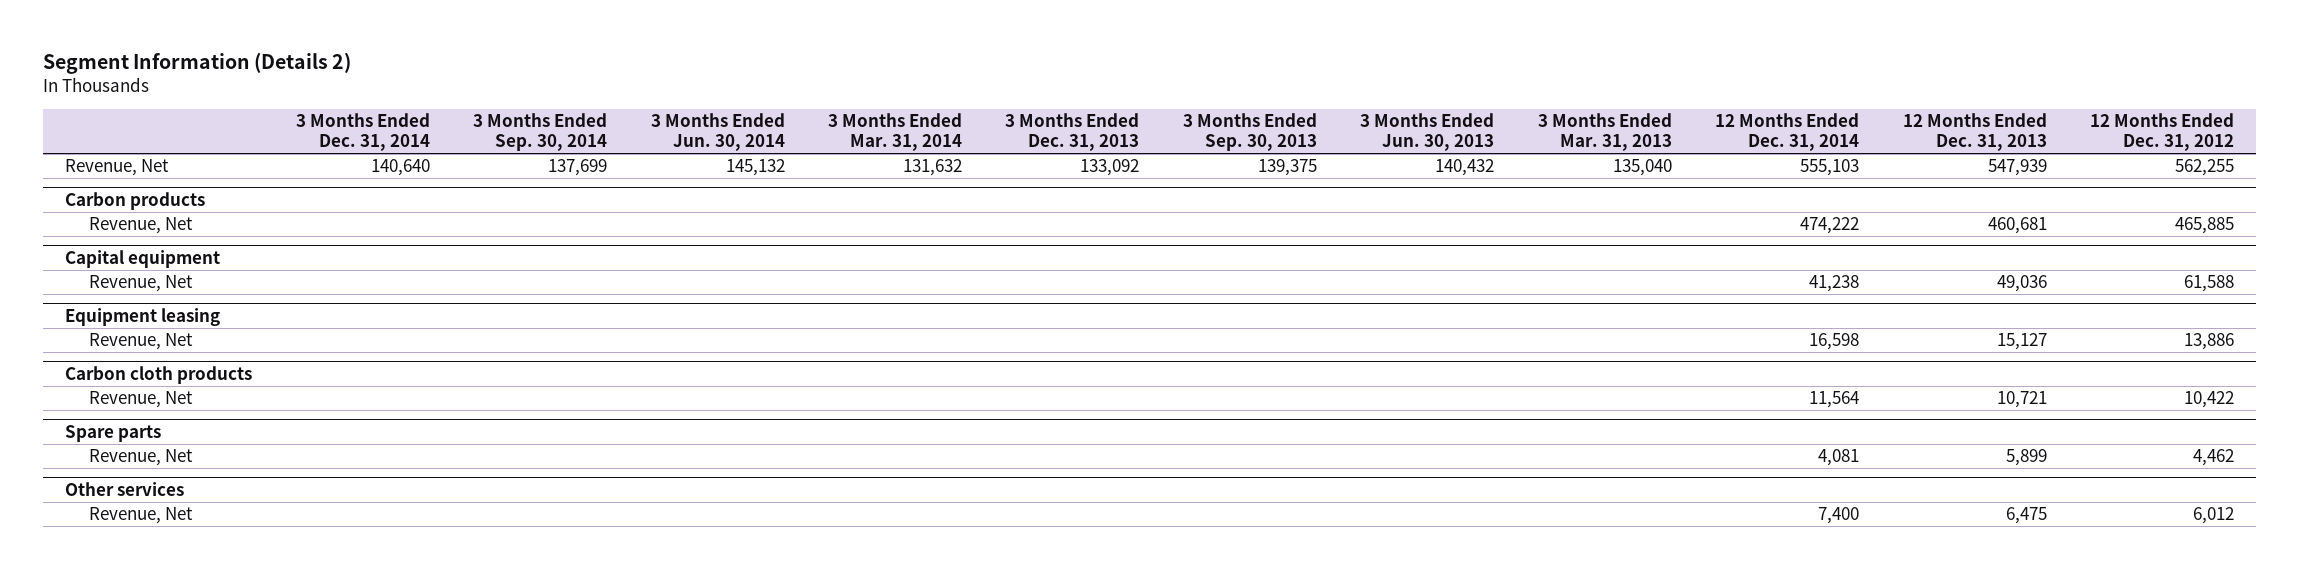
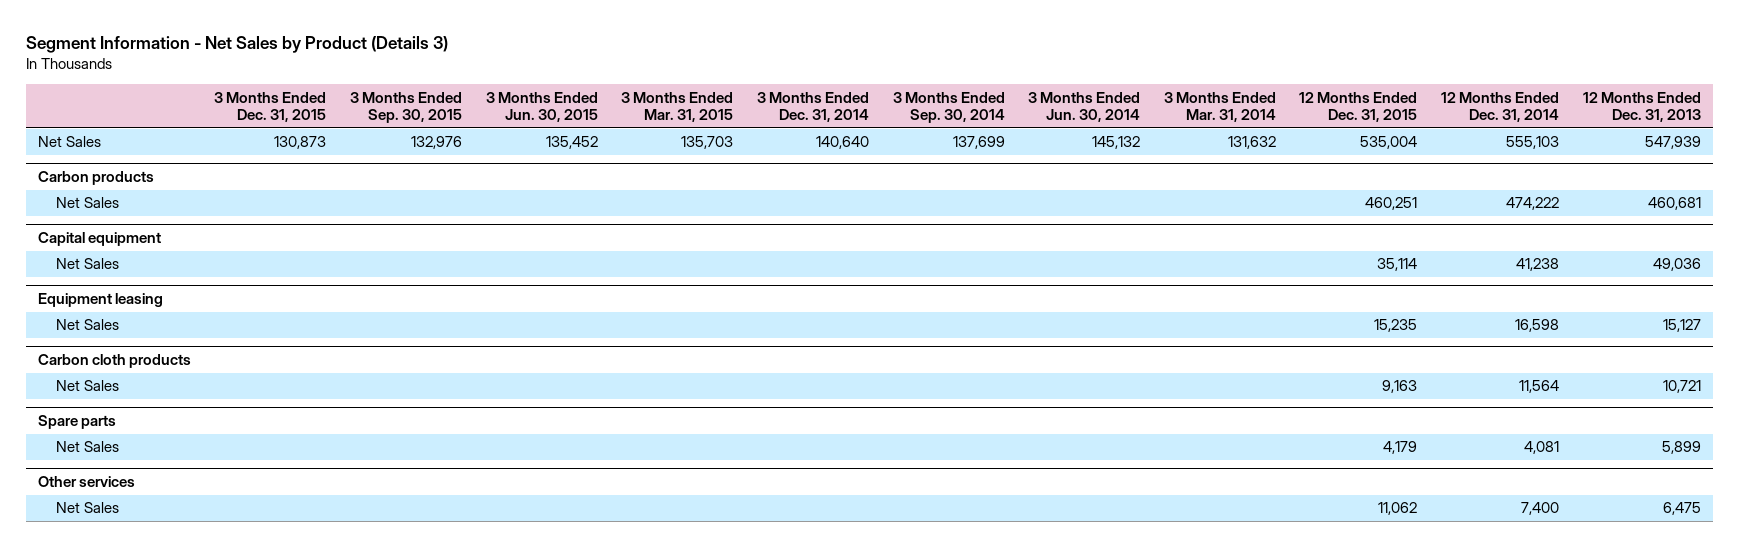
- Segment Information (Details 2)
+ Segment Information - Net Sales by Product (Details 3)
- | 3 Months Ended Dec. 31, 2014 | 3 Months Ended Sep. 30, 2014 | 3 Months Ended Jun. 30, 2014 | 3 Months Ended Mar. 31, 2014 | 3 Months Ended Dec. 31, 2013 | 3 Months Ended Sep. 30, 2013 | 3 Months Ended Jun. 30, 2013 | 3 Months Ended Mar. 31, 2013 | 12 Months Ended Dec. 31, 2014 | 12 Months Ended Dec. 31, 2013 | 12 Months Ended Dec. 31, 2012
+ | 3 Months Ended Dec. 31, 2015 | 3 Months Ended Sep. 30, 2015 | 3 Months Ended Jun. 30, 2015 | 3 Months Ended Mar. 31, 2015 | 3 Months Ended Dec. 31, 2014 | 3 Months Ended Sep. 30, 2014 | 3 Months Ended Jun. 30, 2014 | 3 Months Ended Mar. 31, 2014 | 12 Months Ended Dec. 31, 2015 | 12 Months Ended Dec. 31, 2014 | 12 Months Ended Dec. 31, 2013
- Revenue, Net | 140,640 | 137,699 | 145,132 | 131,632 | 133,092 | 139,375 | 140,432 | 135,040 | 555,103 | 547,939 | 562,255
+ Net Sales | 130,873 | 132,976 | 135,452 | 135,703 | 140,640 | 137,699 | 145,132 | 131,632 | 535,004 | 555,103 | 547,939
@ Carbon products
- Revenue, Net | | | | | | | | | 474,222 | 460,681 | 465,885
+ Net Sales | | | | | | | | | 460,251 | 474,222 | 460,681
@ Capital equipment
- Revenue, Net | | | | | | | | | 41,238 | 49,036 | 61,588
+ Net Sales | | | | | | | | | 35,114 | 41,238 | 49,036
@ Equipment leasing
- Revenue, Net | | | | | | | | | 16,598 | 15,127 | 13,886
+ Net Sales | | | | | | | | | 15,235 | 16,598 | 15,127
@ Carbon cloth products
- Revenue, Net | | | | | | | | | 11,564 | 10,721 | 10,422
+ Net Sales | | | | | | | | | 9,163 | 11,564 | 10,721
@ Spare parts
- Revenue, Net | | | | | | | | | 4,081 | 5,899 | 4,462
+ Net Sales | | | | | | | | | 4,179 | 4,081 | 5,899
@ Other services
- Revenue, Net | | | | | | | | | 7,400 | 6,475 | 6,012
+ Net Sales | | | | | | | | | 11,062 | 7,400 | 6,475

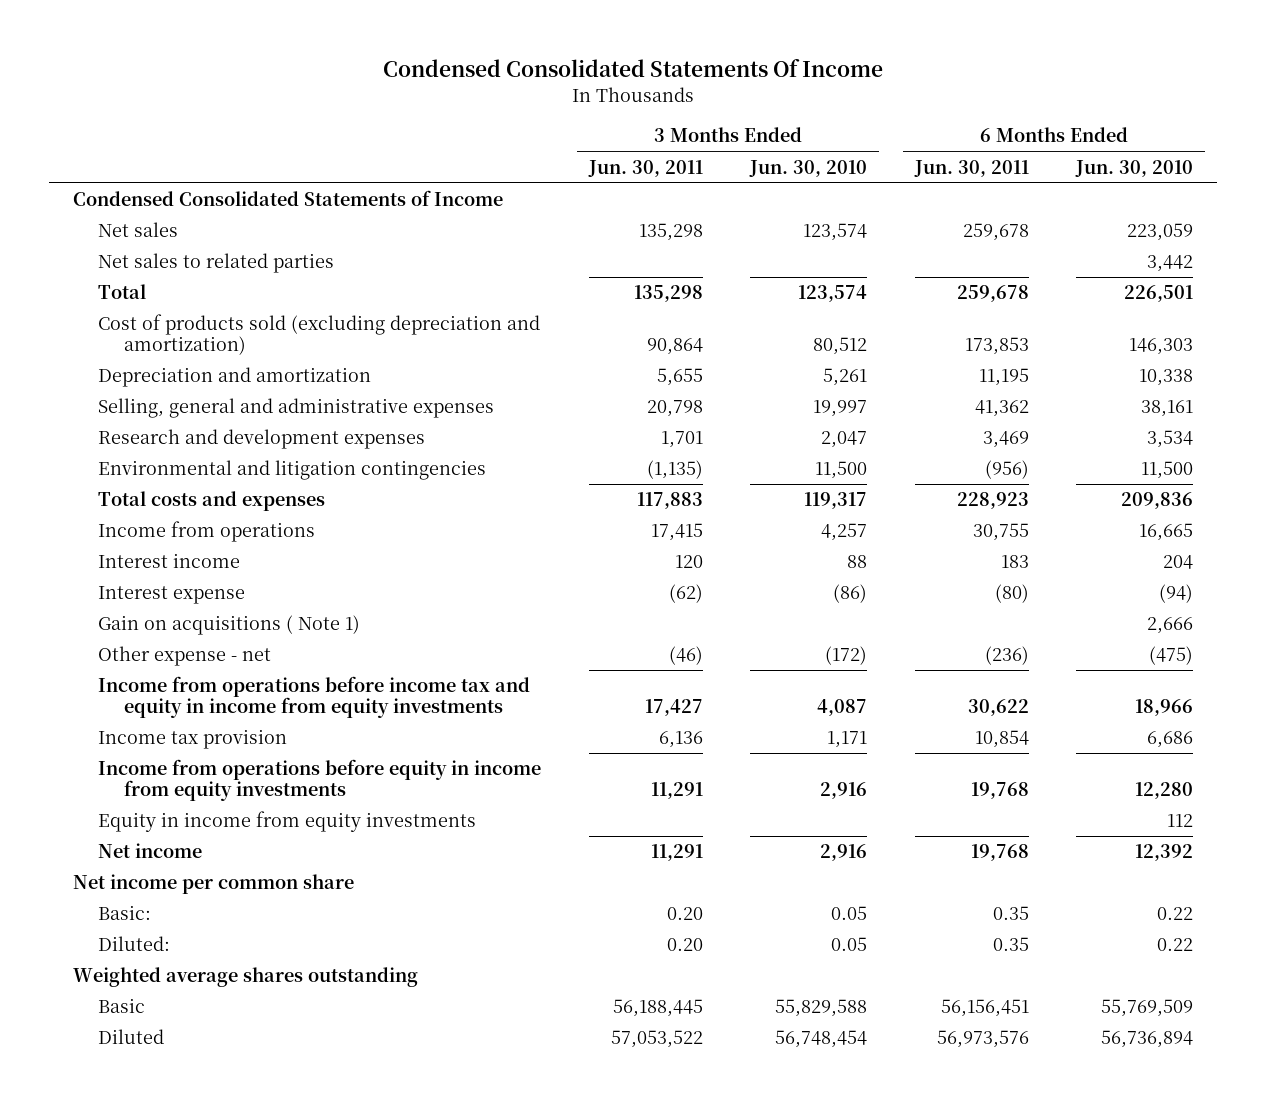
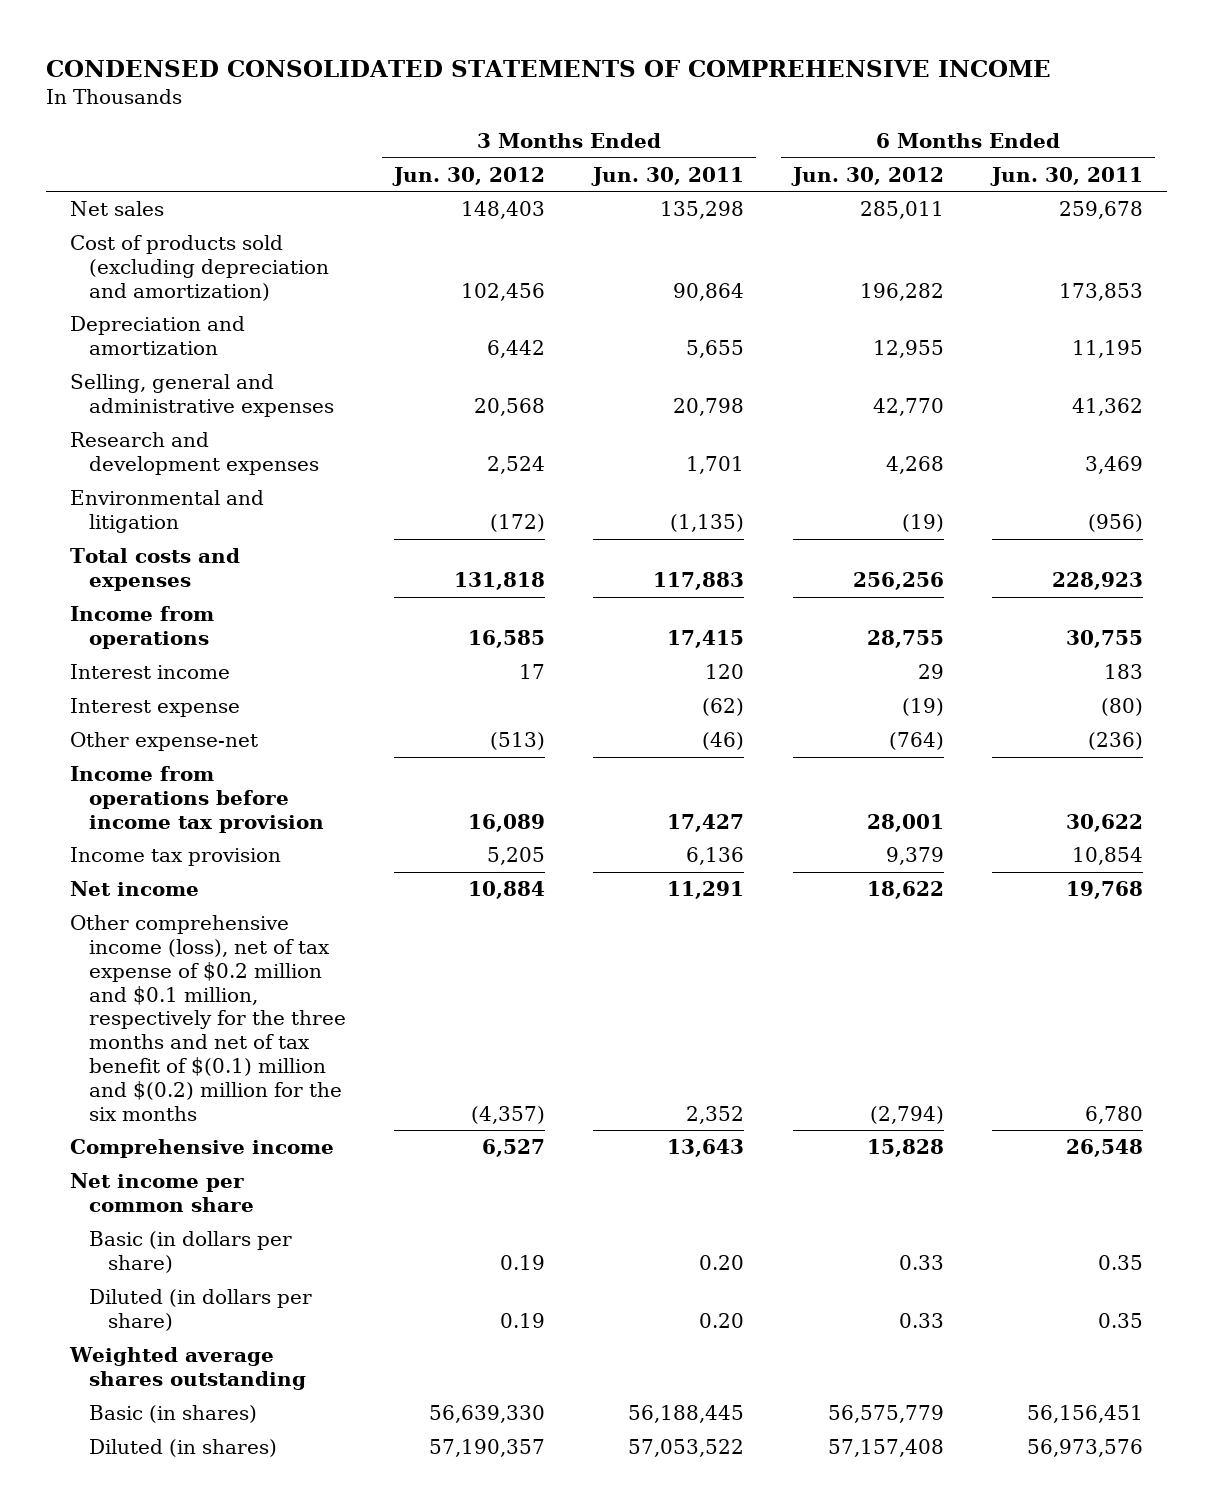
- Condensed Consolidated Statements Of Income
+ CONDENSED CONSOLIDATED STATEMENTS OF COMPREHENSIVE INCOME
- | 3 Months Ended Jun. 30, 2011 | 3 Months Ended Jun. 30, 2010 | 6 Months Ended Jun. 30, 2011 | 6 Months Ended Jun. 30, 2010
+ | 3 Months Ended Jun. 30, 2012 | 3 Months Ended Jun. 30, 2011 | 6 Months Ended Jun. 30, 2012 | 6 Months Ended Jun. 30, 2011
- Condensed Consolidated Statements of Income
- Net sales to related parties | | | | 3,442
- Total | 135,298 | 123,574 | 259,678 | 226,501
- Environmental and litigation contingencies | (1,135) | 11,500 | (956) | 11,500
+ Environmental and litigation | (172) | (1,135) | (19) | (956)
- Gain on acquisitions ( Note 1) | | | | 2,666
- Other expense - net | (46) | (172) | (236) | (475)
- Income from operations before income tax and equity in income from equity investments | 17,427 | 4,087 | 30,622 | 18,966
+ Other expense-net | (513) | (46) | (764) | (236)
+ Income from operations before income tax provision | 16,089 | 17,427 | 28,001 | 30,622
- Income from operations before equity in income from equity investments | 11,291 | 2,916 | 19,768 | 12,280
- Equity in income from equity investments | | | | 112
+ Other comprehensive income (loss), net of tax expense of $0.2 million and $0.1 million, respectively for the three months and net of tax benefit of $(0.1) million and $(0.2) million for the six months | (4,357) | 2,352 | (2,794) | 6,780
+ Comprehensive income | 6,527 | 13,643 | 15,828 | 26,548
- Basic: | 0.20 | 0.05 | 0.35 | 0.22
- Diluted: | 0.20 | 0.05 | 0.35 | 0.22
+ Basic (in dollars per share) | 0.19 | 0.20 | 0.33 | 0.35
+ Diluted (in dollars per share) | 0.19 | 0.20 | 0.33 | 0.35
- Basic | 56,188,445 | 55,829,588 | 56,156,451 | 55,769,509
- Diluted | 57,053,522 | 56,748,454 | 56,973,576 | 56,736,894
+ Basic (in shares) | 56,639,330 | 56,188,445 | 56,575,779 | 56,156,451
+ Diluted (in shares) | 57,190,357 | 57,053,522 | 57,157,408 | 56,973,576

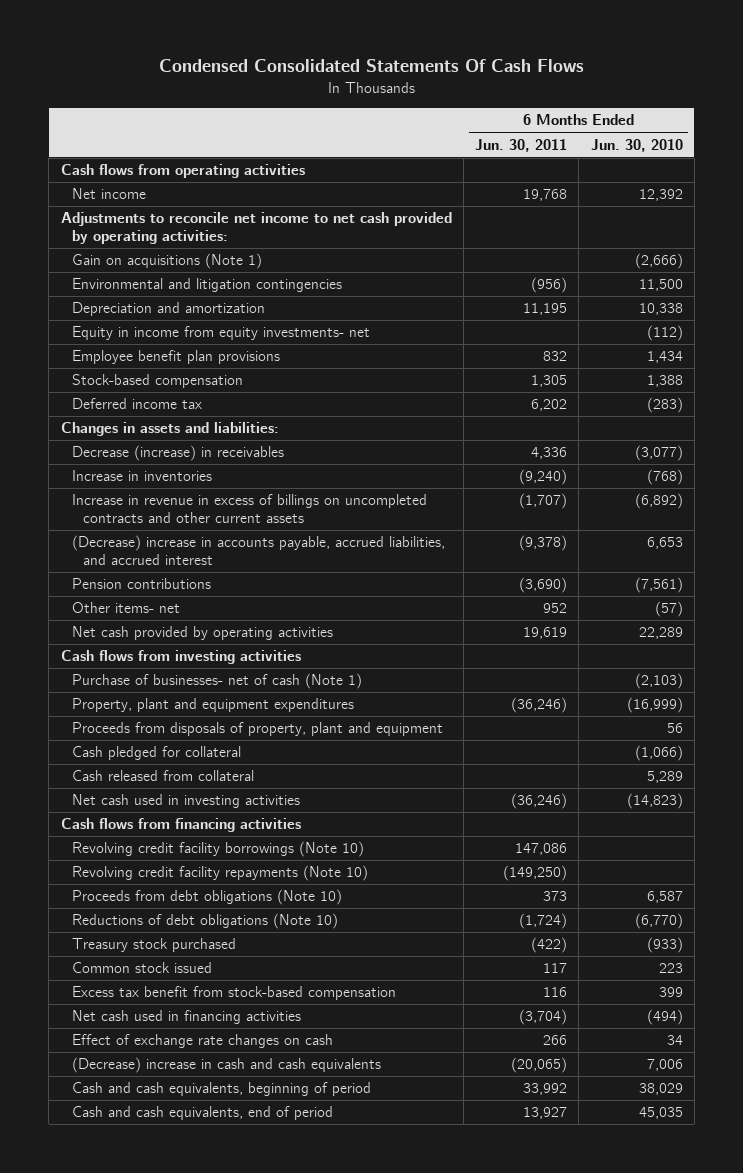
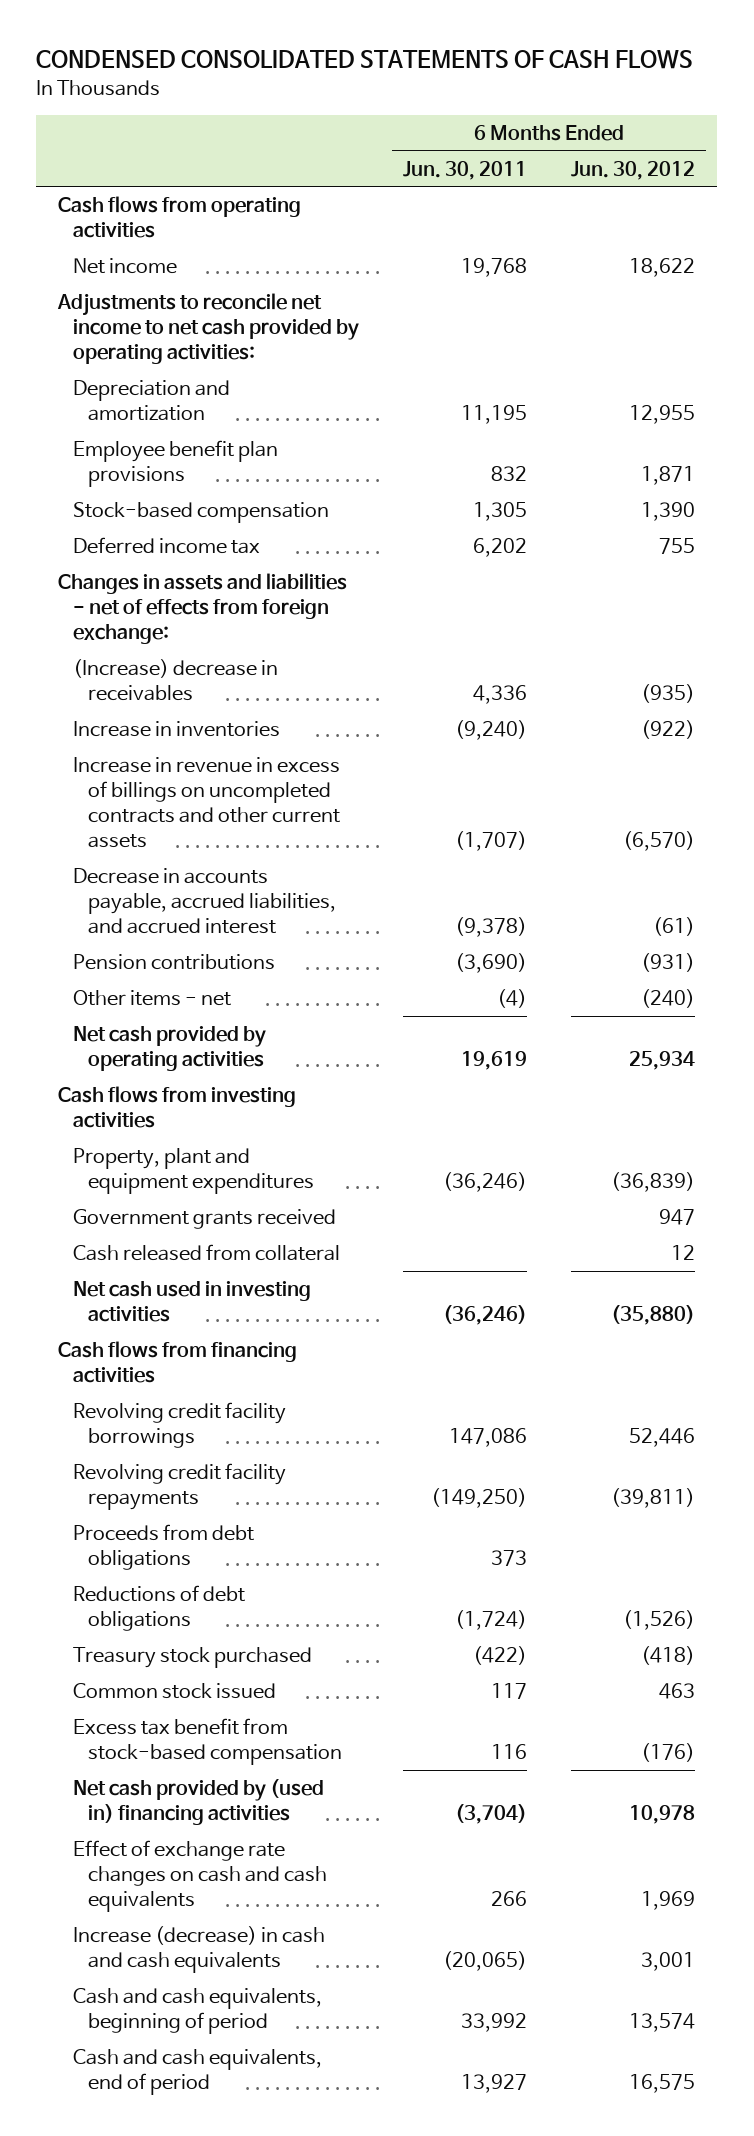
- Condensed Consolidated Statements Of Cash Flows
+ CONDENSED CONSOLIDATED STATEMENTS OF CASH FLOWS
- | 6 Months Ended Jun. 30, 2011 | 6 Months Ended Jun. 30, 2010
+ | 6 Months Ended Jun. 30, 2011 | 6 Months Ended Jun. 30, 2012
- Gain on acquisitions (Note 1) | | (2,666)
- Environmental and litigation contingencies | (956) | 11,500
- Equity in income from equity investments- net | | (112)
- Changes in assets and liabilities:
- Decrease (increase) in receivables | 4,336 | (3,077)
+ Changes in assets and liabilities - net of effects from foreign exchange:
+ (Increase) decrease in receivables | 4,336 | (935)
- (Decrease) increase in accounts payable, accrued liabilities, and accrued interest | (9,378) | 6,653
+ Decrease in accounts payable, accrued liabilities, and accrued interest | (9,378) | (61)
- Other items- net | 952 | (57)
+ Other items - net | (4) | (240)
- Purchase of businesses- net of cash (Note 1) | | (2,103)
- Proceeds from disposals of property, plant and equipment | | 56
- Cash pledged for collateral | | (1,066)
+ Government grants received | | 947
- Revolving credit facility borrowings (Note 10) | 147,086 |
- Revolving credit facility repayments (Note 10) | (149,250) |
- Proceeds from debt obligations (Note 10) | 373 | 6,587
- Reductions of debt obligations (Note 10) | (1,724) | (6,770)
+ Revolving credit facility borrowings | 147,086 | 52,446
+ Revolving credit facility repayments | (149,250) | (39,811)
+ Proceeds from debt obligations | 373 |
+ Reductions of debt obligations | (1,724) | (1,526)
- Net cash used in financing activities | (3,704) | (494)
- Effect of exchange rate changes on cash | 266 | 34
- (Decrease) increase in cash and cash equivalents | (20,065) | 7,006
+ Net cash provided by (used in) financing activities | (3,704) | 10,978
+ Effect of exchange rate changes on cash and cash equivalents | 266 | 1,969
+ Increase (decrease) in cash and cash equivalents | (20,065) | 3,001

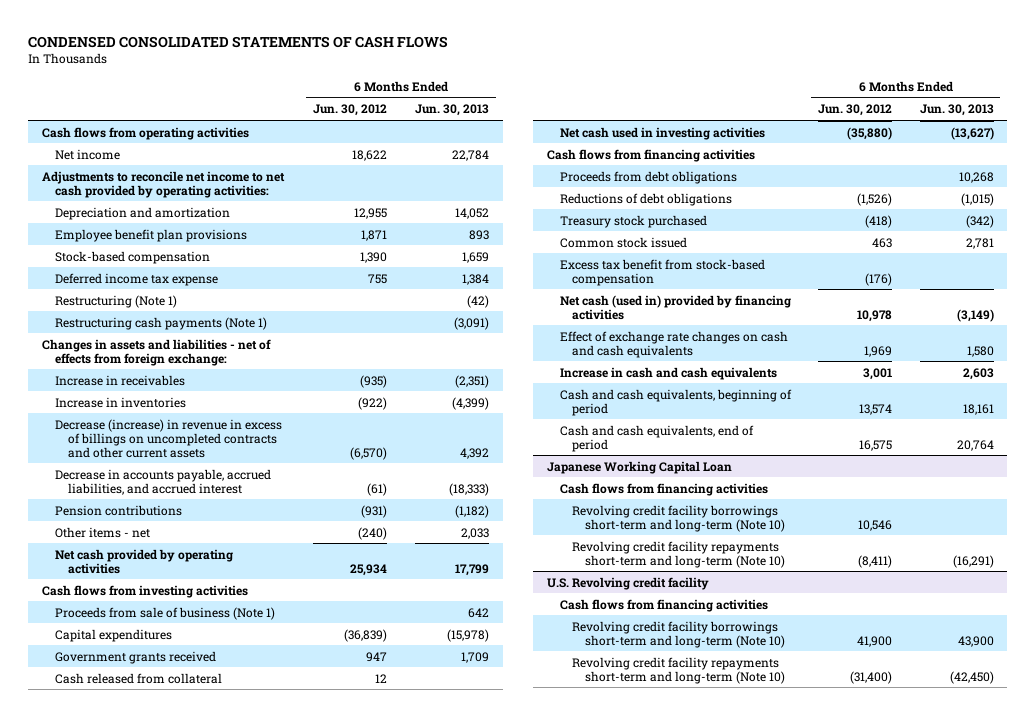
- | 6 Months Ended Jun. 30, 2011 | 6 Months Ended Jun. 30, 2012
+ | 6 Months Ended Jun. 30, 2012 | 6 Months Ended Jun. 30, 2013
- Deferred income tax | 6,202 | 755
+ Deferred income tax expense | 755 | 1,384
+ Restructuring (Note 1) | | (42)
+ Restructuring cash payments (Note 1) | | (3,091)
- (Increase) decrease in receivables | 4,336 | (935)
+ Increase in receivables | (935) | (2,351)
- Increase in revenue in excess of billings on uncompleted contracts and other current assets | (1,707) | (6,570)
+ Decrease (increase) in revenue in excess of billings on uncompleted contracts and other current assets | (6,570) | 4,392
- Property, plant and equipment expenditures | (36,246) | (36,839)
+ Proceeds from sale of business (Note 1) | | 642
+ Capital expenditures | (36,839) | (15,978)
- Revolving credit facility borrowings | 147,086 | 52,446
- Revolving credit facility repayments | (149,250) | (39,811)
- Net cash provided by (used in) financing activities | (3,704) | 10,978
+ Net cash (used in) provided by financing activities | 10,978 | (3,149)
- Increase (decrease) in cash and cash equivalents | (20,065) | 3,001
+ Increase in cash and cash equivalents | 3,001 | 2,603
+ Japanese Working Capital Loan
+ Cash flows from financing activities
+ Revolving credit facility borrowings short-term and long-term (Note 10) | 10,546 |
+ Revolving credit facility repayments short-term and long-term (Note 10) | (8,411) | (16,291)
+ U.S. Revolving credit facility
+ Cash flows from financing activities
+ Revolving credit facility borrowings short-term and long-term (Note 10) | 41,900 | 43,900
+ Revolving credit facility repayments short-term and long-term (Note 10) | (31,400) | (42,450)

